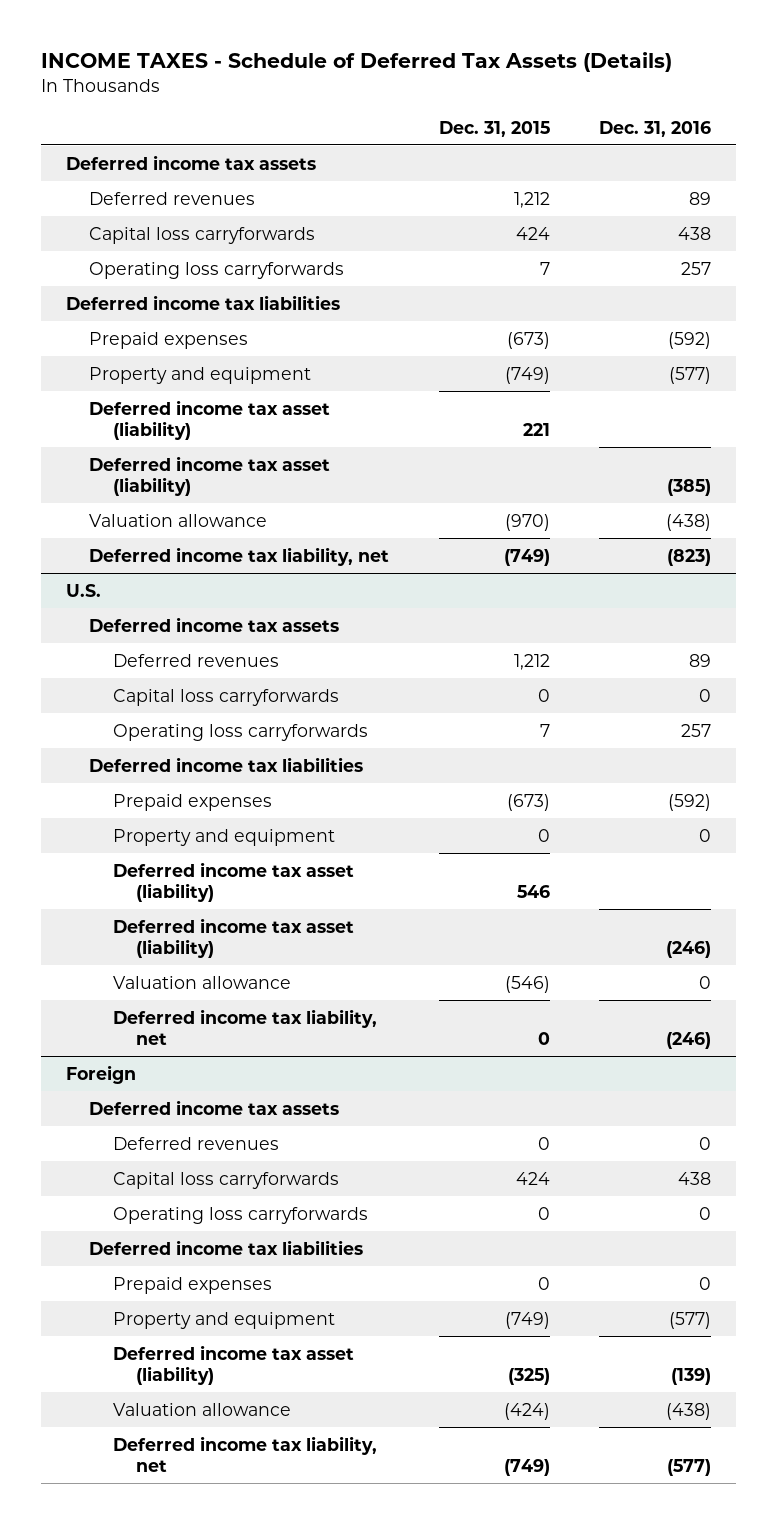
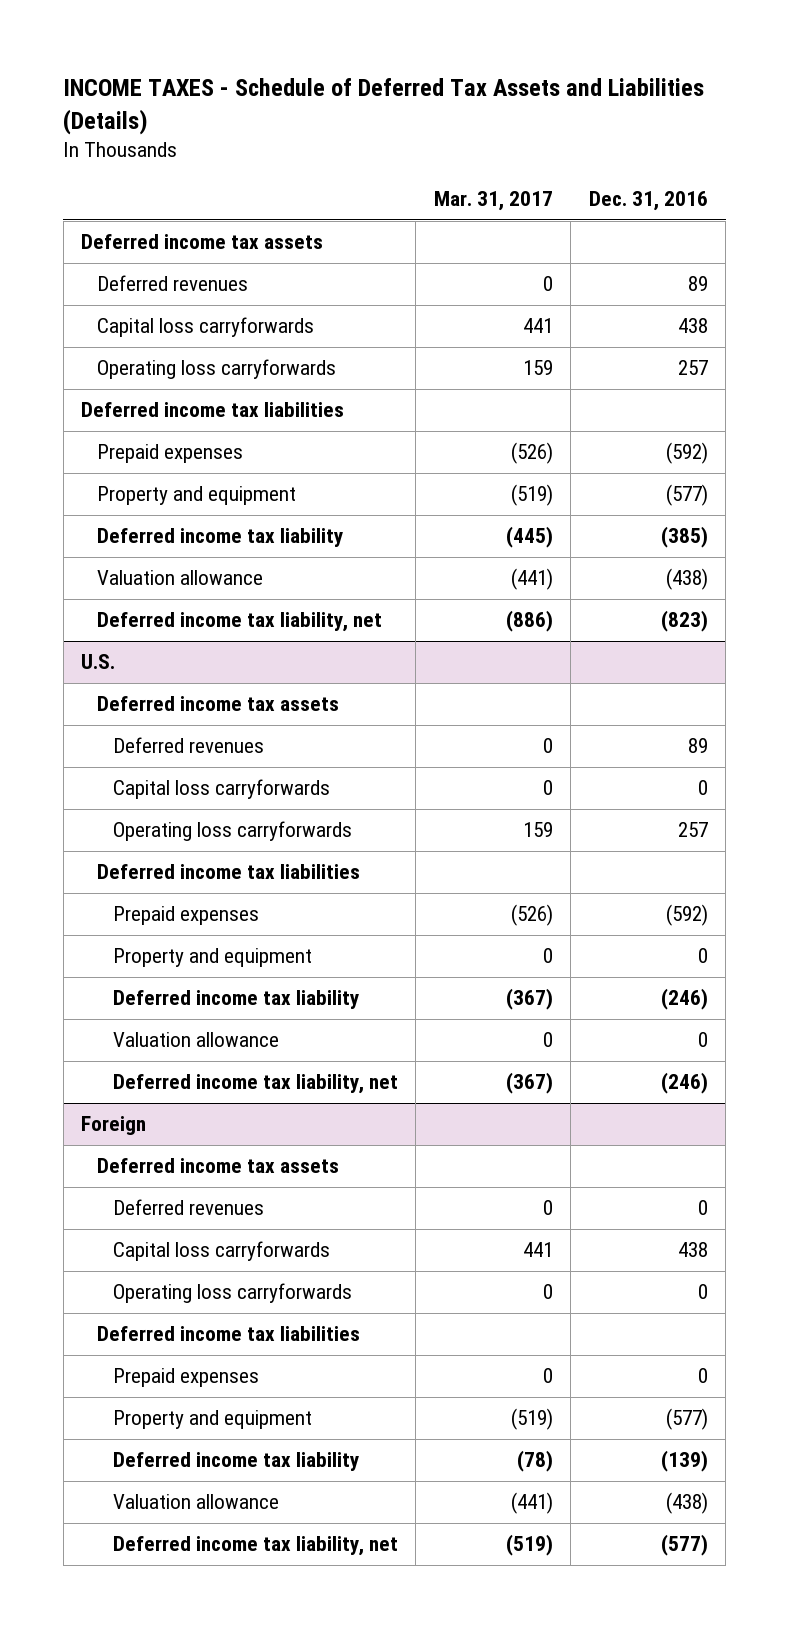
- INCOME TAXES - Schedule of Deferred Tax Assets (Details)
+ INCOME TAXES - Schedule of Deferred Tax Assets and Liabilities (Details)
- | Dec. 31, 2015 | Dec. 31, 2016
+ | Mar. 31, 2017 | Dec. 31, 2016
- Deferred income tax asset (liability) | 221 |
- Deferred income tax asset (liability) | | (385)
+ Deferred income tax liability | (445) | (385)
@ U.S.
- Deferred income tax asset (liability) | 546 |
- Deferred income tax asset (liability) | | (246)
+ Deferred income tax liability | (367) | (246)
@ Foreign
- Deferred income tax asset (liability) | (325) | (139)
+ Deferred income tax liability | (78) | (139)

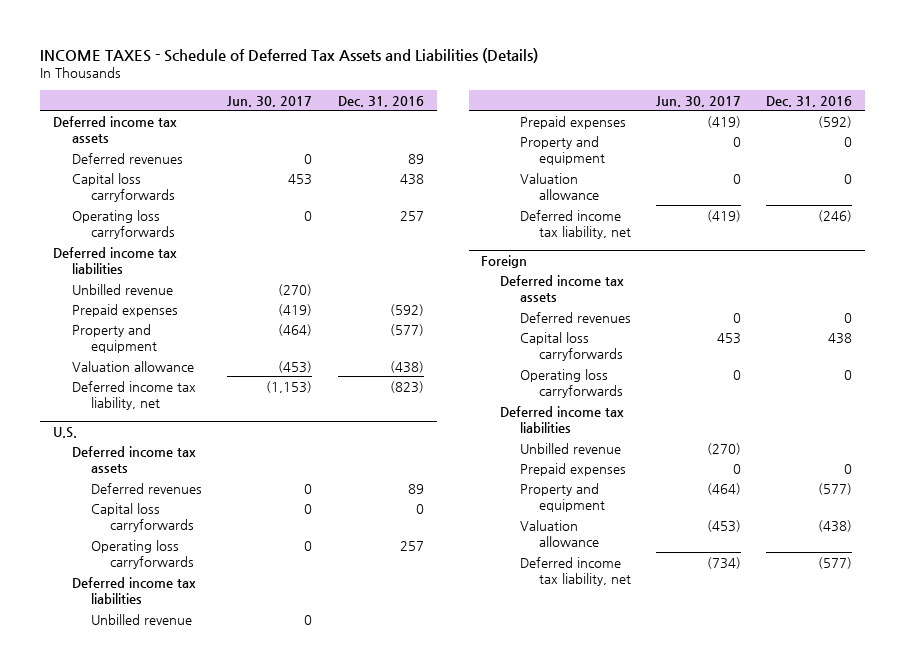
- | Mar. 31, 2017 | Dec. 31, 2016
+ | Jun. 30, 2017 | Dec. 31, 2016
+ Unbilled revenue | (270) |
- Deferred income tax liability | (445) | (385)
@ U.S.
+ Unbilled revenue | 0 |
- Deferred income tax liability | (367) | (246)
@ Foreign
+ Unbilled revenue | (270) |
- Deferred income tax liability | (78) | (139)

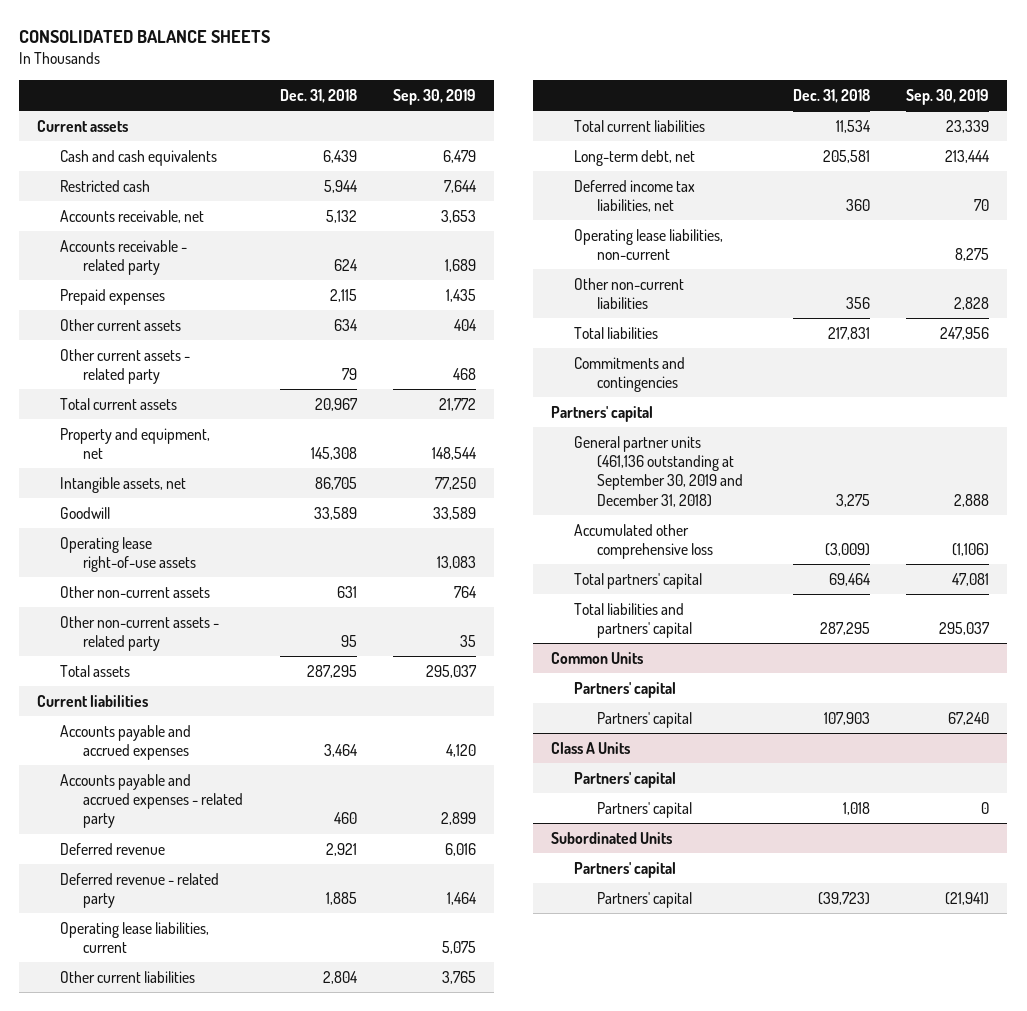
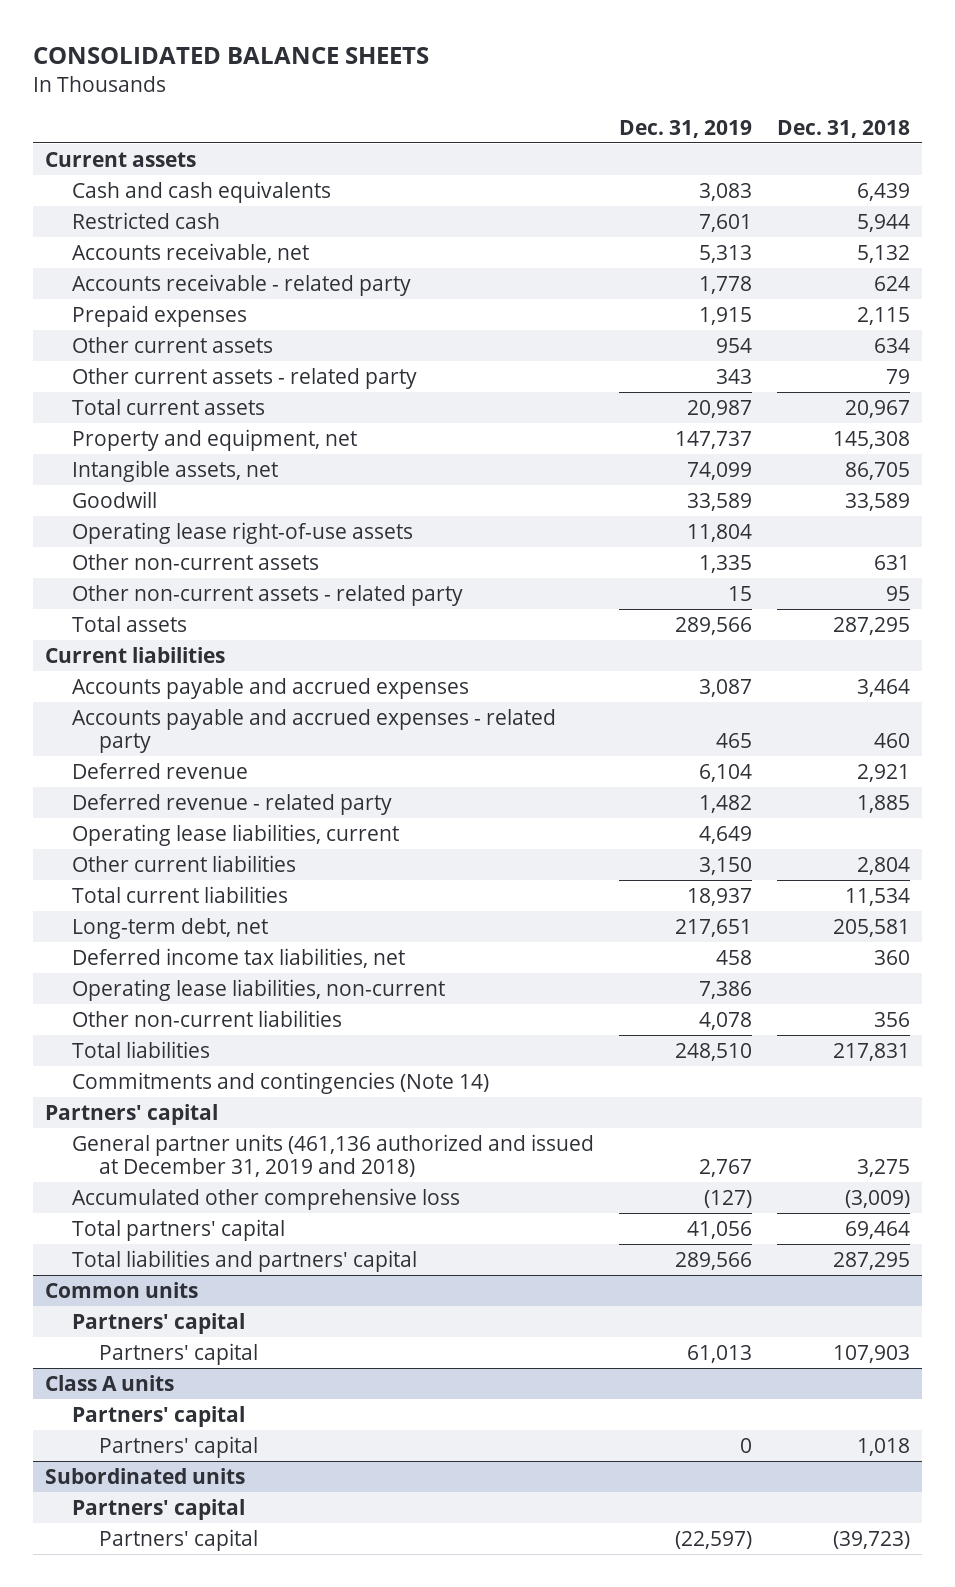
- | Dec. 31, 2018 | Sep. 30, 2019
+ | Dec. 31, 2019 | Dec. 31, 2018
- Commitments and contingencies
+ Commitments and contingencies (Note 14)
- General partner units (461,136 outstanding at September 30, 2019 and December 31, 2018) | 3,275 | 2,888
+ General partner units (461,136 authorized and issued at December 31, 2019 and 2018) | 2,767 | 3,275
- Common Units
+ Common units
- Class A Units
+ Class A units
- Subordinated Units
+ Subordinated units

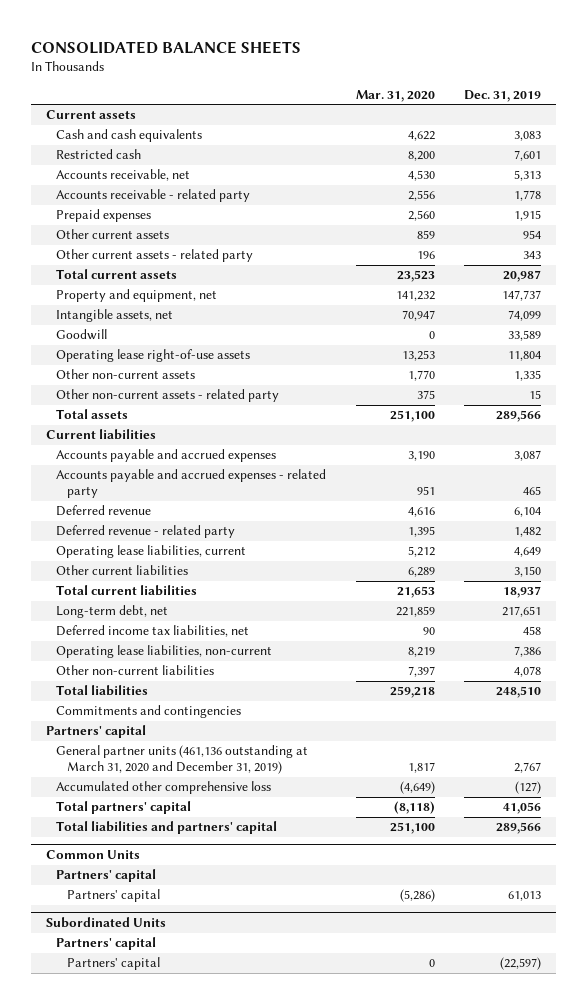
- | Dec. 31, 2019 | Dec. 31, 2018
+ | Mar. 31, 2020 | Dec. 31, 2019
- Commitments and contingencies (Note 14)
+ Commitments and contingencies
- General partner units (461,136 authorized and issued at December 31, 2019 and 2018) | 2,767 | 3,275
+ General partner units (461,136 outstanding at March 31, 2020 and December 31, 2019) | 1,817 | 2,767
- Common units
+ Common Units
- Class A units
- Partners' capital
- Partners' capital | 0 | 1,018
- Subordinated units
+ Subordinated Units

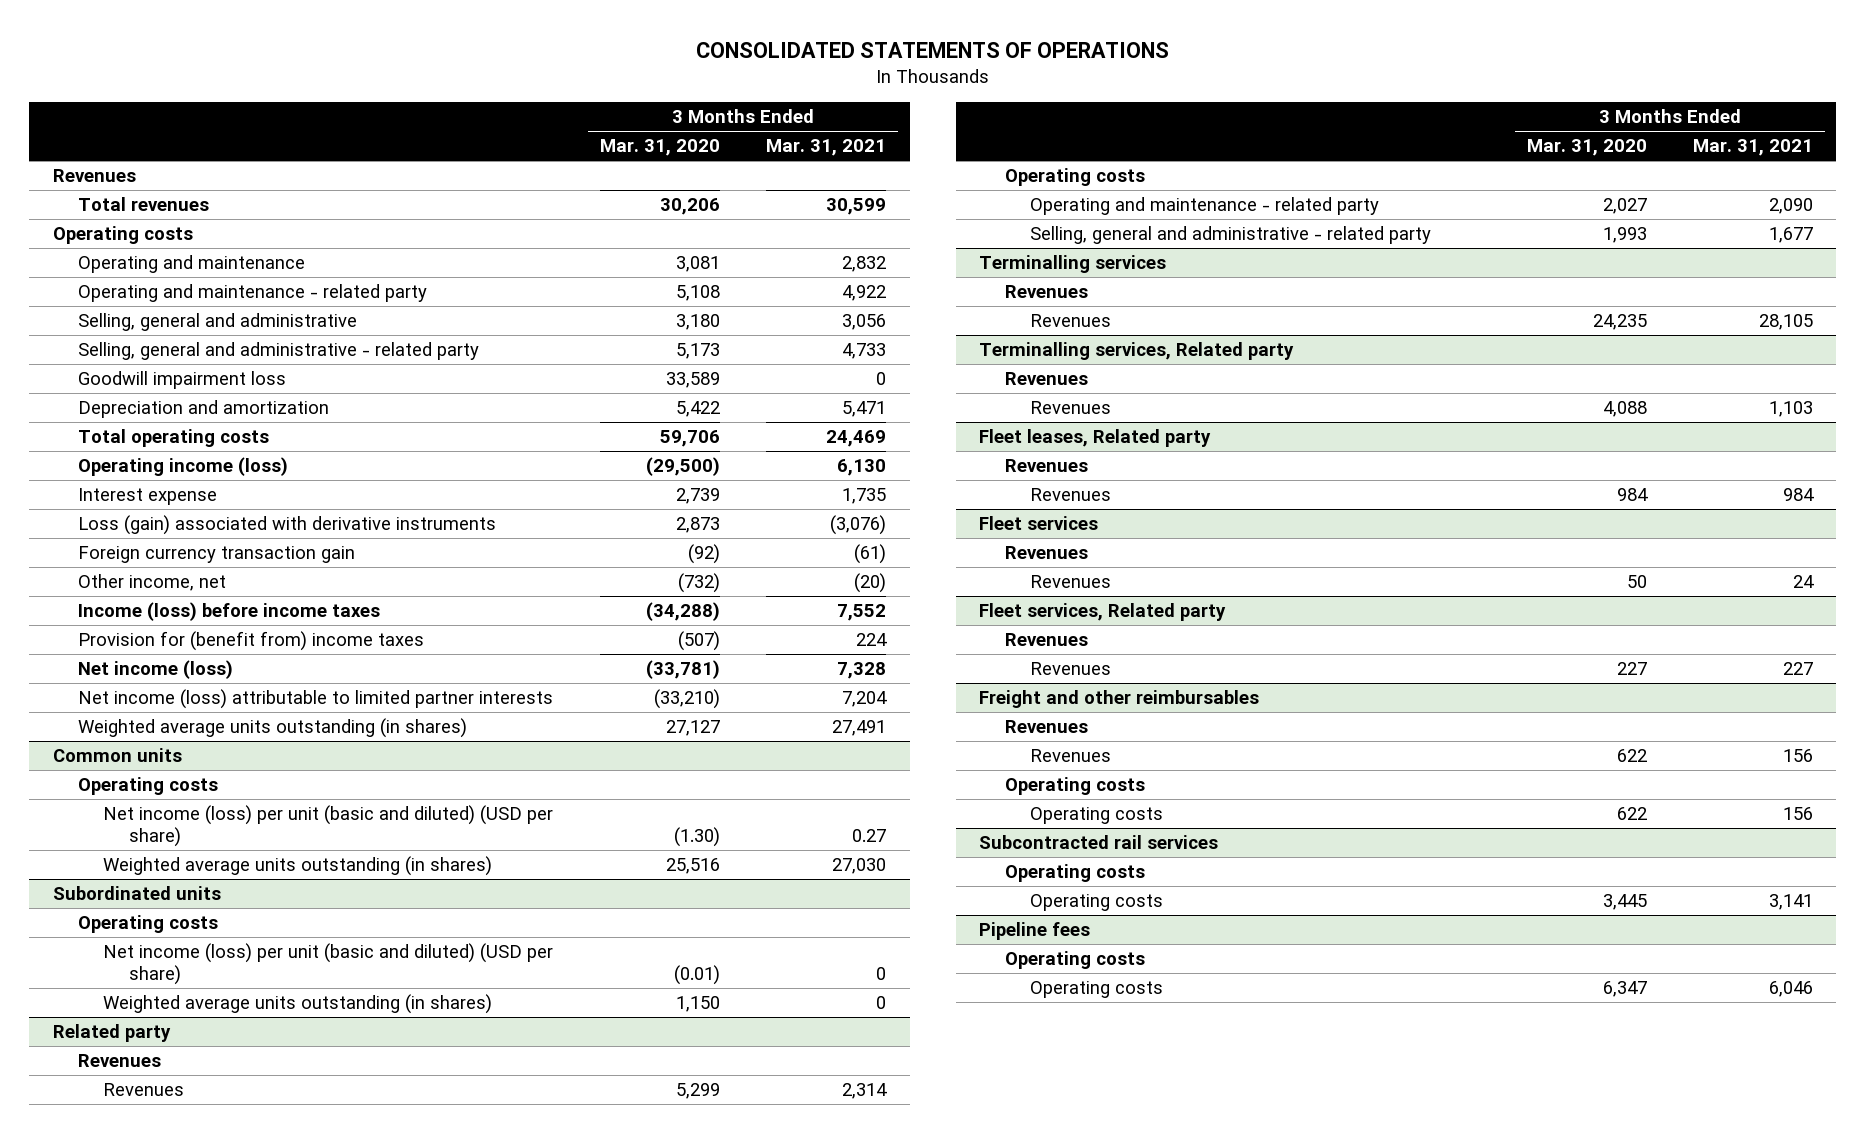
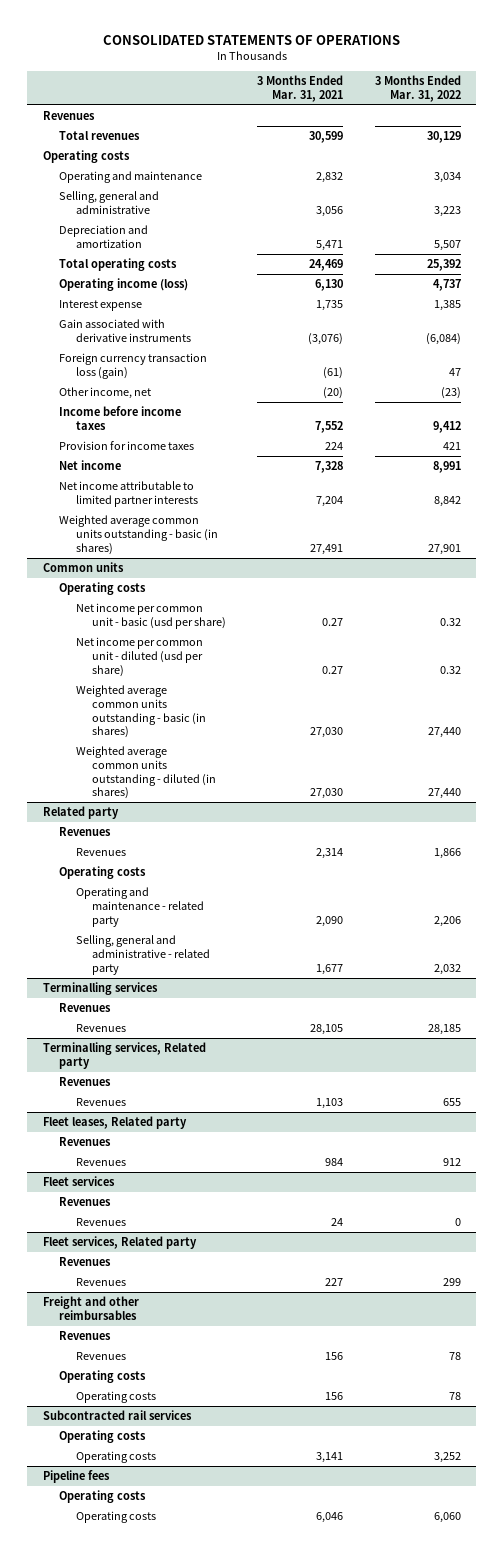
- | 3 Months Ended Mar. 31, 2020 | 3 Months Ended Mar. 31, 2021
+ | 3 Months Ended Mar. 31, 2021 | 3 Months Ended Mar. 31, 2022
- Operating and maintenance - related party | 5,108 | 4,922
- Selling, general and administrative - related party | 5,173 | 4,733
- Goodwill impairment loss | 33,589 | 0
- Loss (gain) associated with derivative instruments | 2,873 | (3,076)
- Foreign currency transaction gain | (92) | (61)
+ Gain associated with derivative instruments | (3,076) | (6,084)
+ Foreign currency transaction loss (gain) | (61) | 47
- Income (loss) before income taxes | (34,288) | 7,552
- Provision for (benefit from) income taxes | (507) | 224
- Net income (loss) | (33,781) | 7,328
- Net income (loss) attributable to limited partner interests | (33,210) | 7,204
- Weighted average units outstanding (in shares) | 27,127 | 27,491
+ Income before income taxes | 7,552 | 9,412
+ Provision for income taxes | 224 | 421
+ Net income | 7,328 | 8,991
+ Net income attributable to limited partner interests | 7,204 | 8,842
+ Weighted average common units outstanding - basic (in shares) | 27,491 | 27,901
@ Common units
- Net income (loss) per unit (basic and diluted) (USD per share) | (1.30) | 0.27
- Weighted average units outstanding (in shares) | 25,516 | 27,030
- Subordinated units
- Operating costs
- Net income (loss) per unit (basic and diluted) (USD per share) | (0.01) | 0
- Weighted average units outstanding (in shares) | 1,150 | 0
@ Common units
+ Net income per common unit - basic (usd per share) | 0.27 | 0.32
+ Net income per common unit - diluted (usd per share) | 0.27 | 0.32
+ Weighted average common units outstanding - basic (in shares) | 27,030 | 27,440
+ Weighted average common units outstanding - diluted (in shares) | 27,030 | 27,440

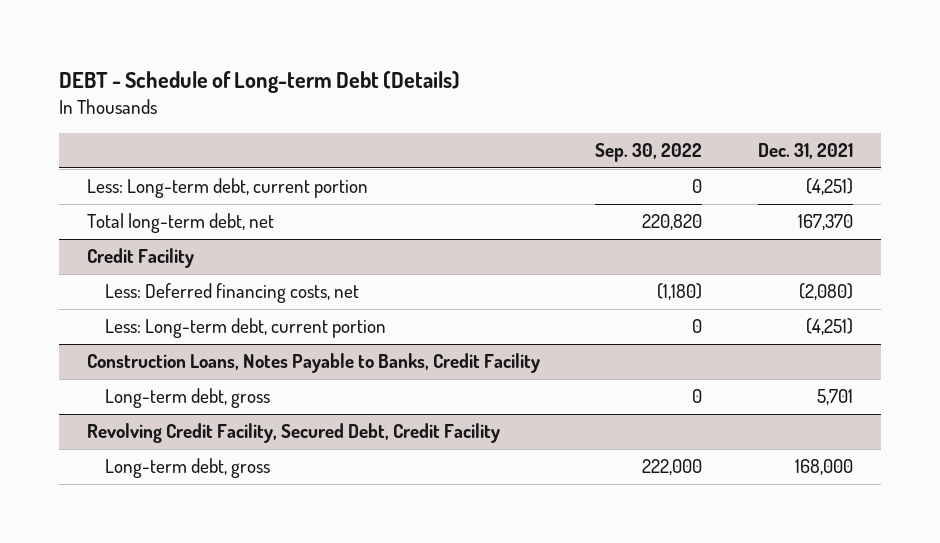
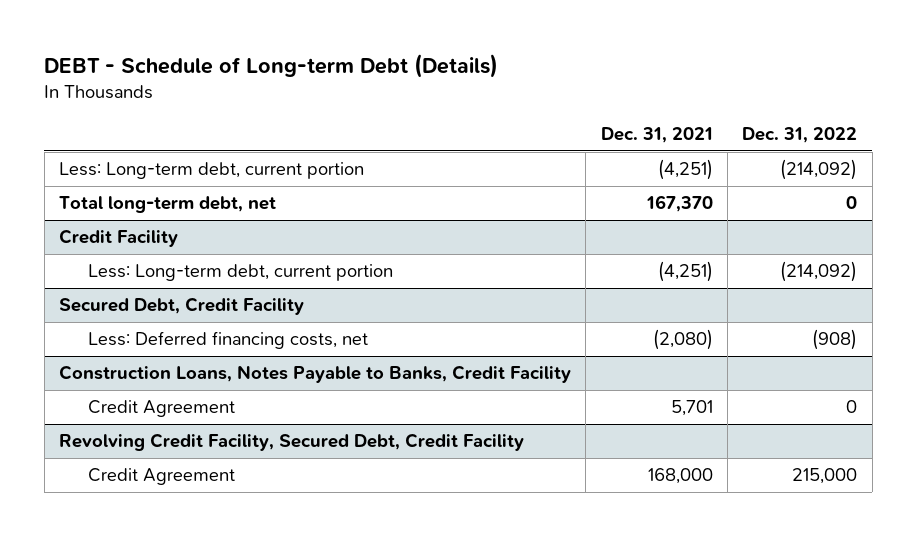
- | Sep. 30, 2022 | Dec. 31, 2021
+ | Dec. 31, 2021 | Dec. 31, 2022
@ Credit Facility
- Less: Deferred financing costs, net | (1,180) | (2,080)
+ Secured Debt, Credit Facility
+ Less: Deferred financing costs, net | (2,080) | (908)
@ Construction Loans, Notes Payable to Banks, Credit Facility
- Long-term debt, gross | 0 | 5,701
+ Credit Agreement | 5,701 | 0
@ Revolving Credit Facility, Secured Debt, Credit Facility
- Long-term debt, gross | 222,000 | 168,000
+ Credit Agreement | 168,000 | 215,000

